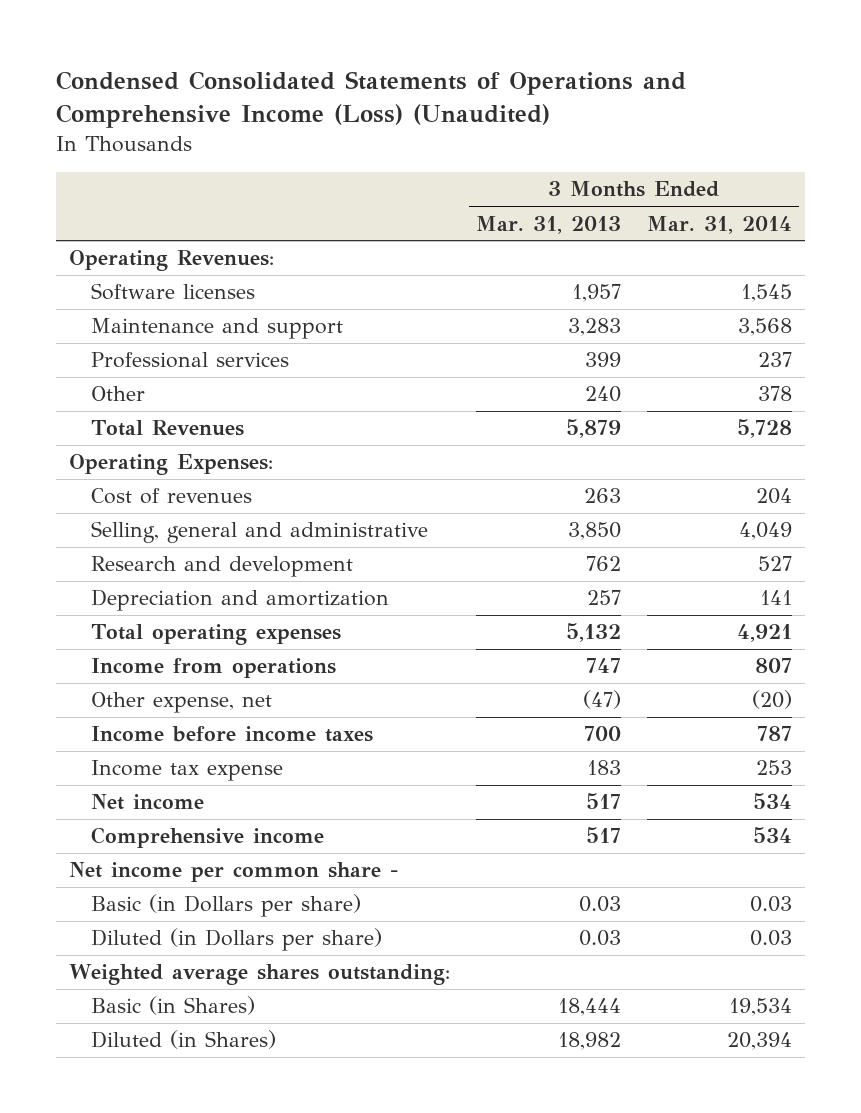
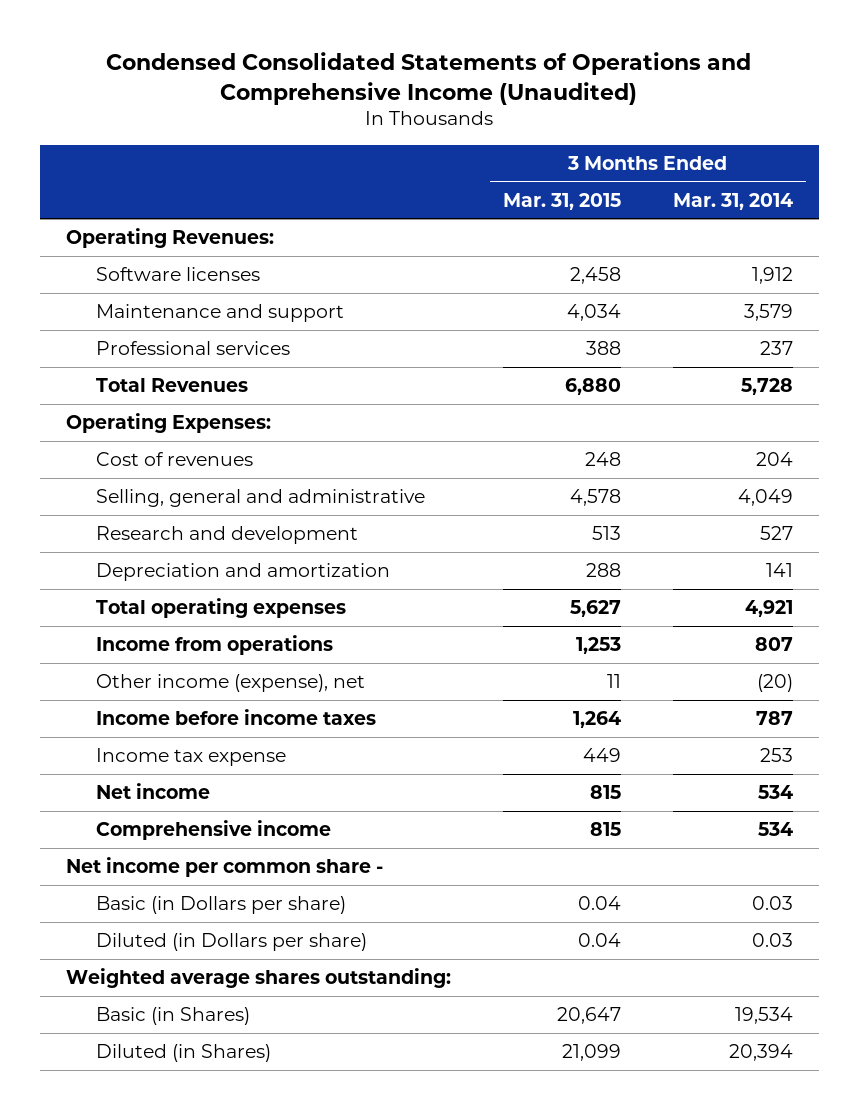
- Condensed Consolidated Statements of Operations and Comprehensive Income (Loss) (Unaudited)
+ Condensed Consolidated Statements of Operations and Comprehensive Income (Unaudited)
- | 3 Months Ended Mar. 31, 2013 | 3 Months Ended Mar. 31, 2014
+ | 3 Months Ended Mar. 31, 2015 | 3 Months Ended Mar. 31, 2014
- Software licenses | 1,957 | 1,545
- Maintenance and support | 3,283 | 3,568
+ Software licenses | 2,458 | 1,912
+ Maintenance and support | 4,034 | 3,579
- Other | 240 | 378
- Other expense, net | (47) | (20)
+ Other income (expense), net | 11 | (20)

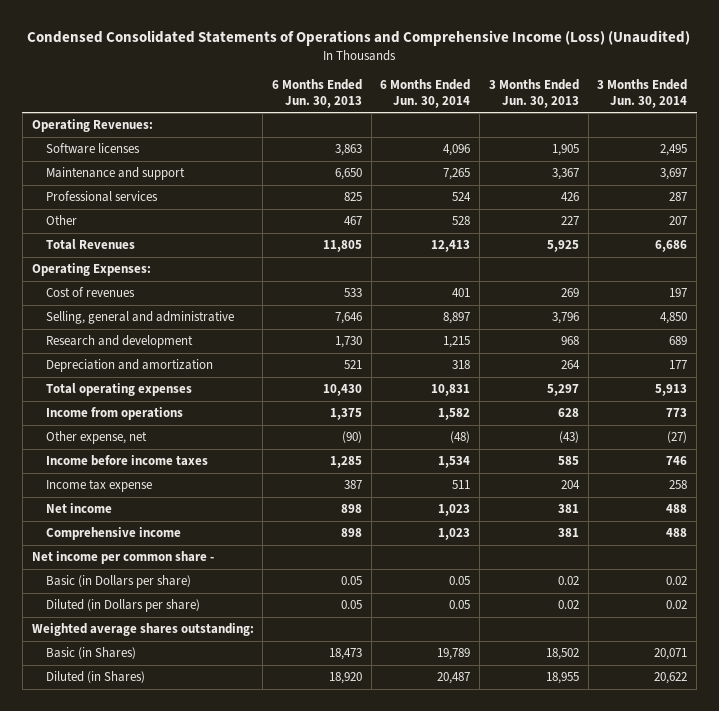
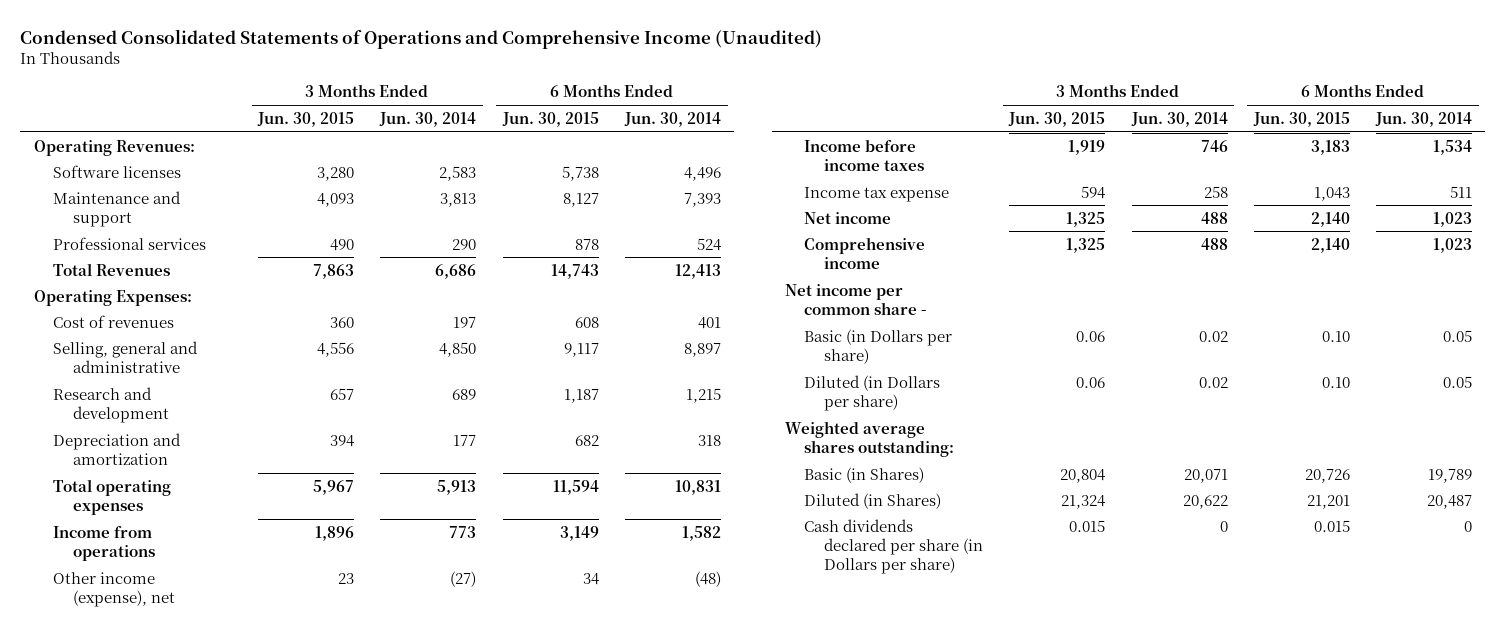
- Condensed Consolidated Statements of Operations and Comprehensive Income (Loss) (Unaudited)
+ Condensed Consolidated Statements of Operations and Comprehensive Income (Unaudited)
- | 6 Months Ended Jun. 30, 2013 | 6 Months Ended Jun. 30, 2014 | 3 Months Ended Jun. 30, 2013 | 3 Months Ended Jun. 30, 2014
+ | 3 Months Ended Jun. 30, 2015 | 3 Months Ended Jun. 30, 2014 | 6 Months Ended Jun. 30, 2015 | 6 Months Ended Jun. 30, 2014
- Software licenses | 3,863 | 4,096 | 1,905 | 2,495
- Maintenance and support | 6,650 | 7,265 | 3,367 | 3,697
- Professional services | 825 | 524 | 426 | 287
- Other | 467 | 528 | 227 | 207
+ Software licenses | 3,280 | 2,583 | 5,738 | 4,496
+ Maintenance and support | 4,093 | 3,813 | 8,127 | 7,393
+ Professional services | 490 | 290 | 878 | 524
- Other expense, net | (90) | (48) | (43) | (27)
+ Other income (expense), net | 23 | (27) | 34 | (48)
+ Cash dividends declared per share (in Dollars per share) | 0.015 | 0 | 0.015 | 0

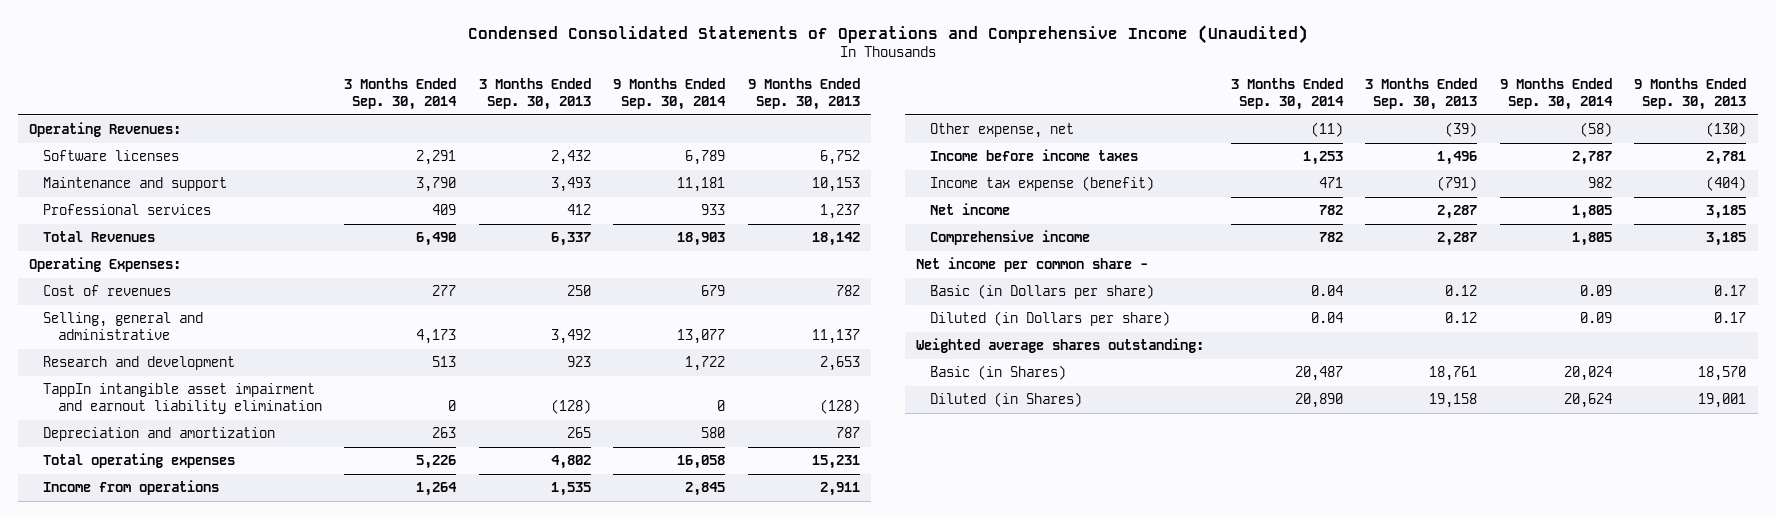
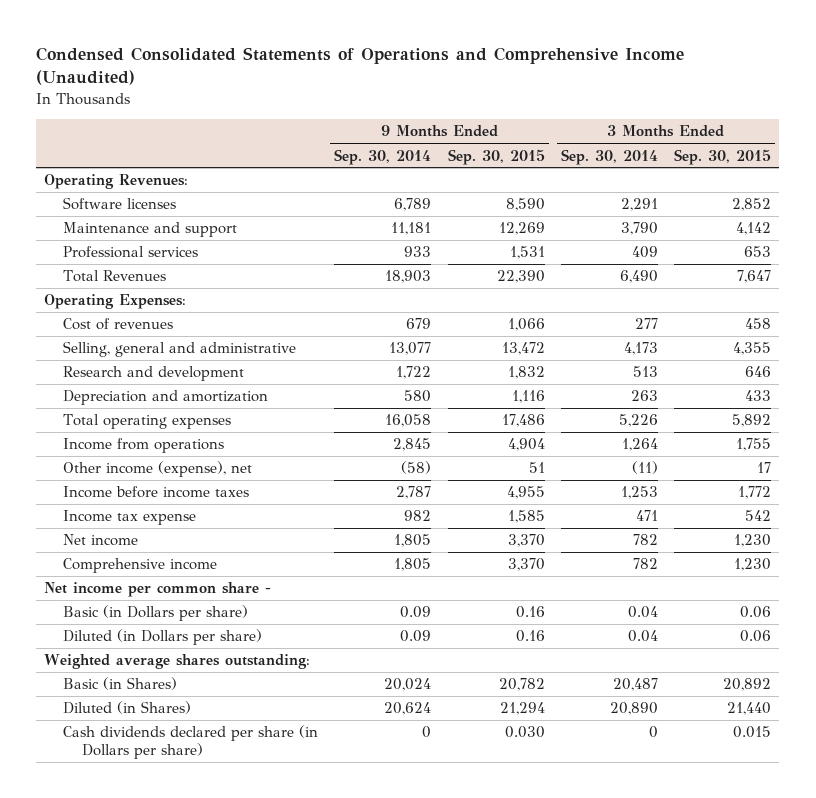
- | 3 Months Ended Sep. 30, 2014 | 3 Months Ended Sep. 30, 2013 | 9 Months Ended Sep. 30, 2014 | 9 Months Ended Sep. 30, 2013
+ | 9 Months Ended Sep. 30, 2014 | 9 Months Ended Sep. 30, 2015 | 3 Months Ended Sep. 30, 2014 | 3 Months Ended Sep. 30, 2015
- TappIn intangible asset impairment and earnout liability elimination | 0 | (128) | 0 | (128)
- Other expense, net | (11) | (39) | (58) | (130)
+ Other income (expense), net | (58) | 51 | (11) | 17
- Income tax expense (benefit) | 471 | (791) | 982 | (404)
+ Income tax expense | 982 | 1,585 | 471 | 542
+ Cash dividends declared per share (in Dollars per share) | 0 | 0.030 | 0 | 0.015

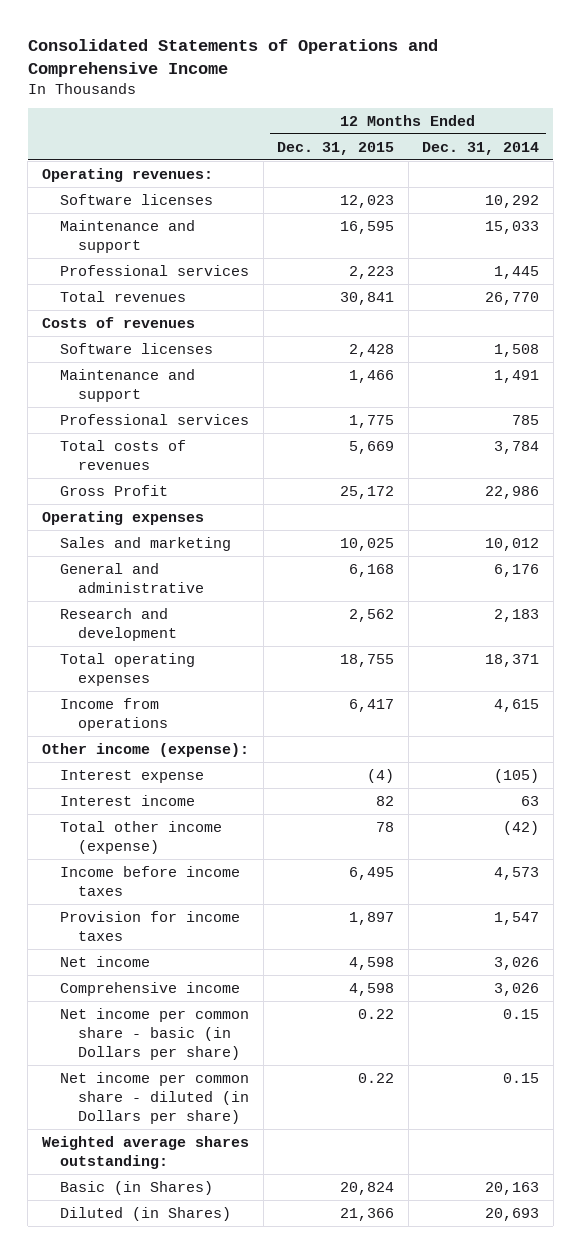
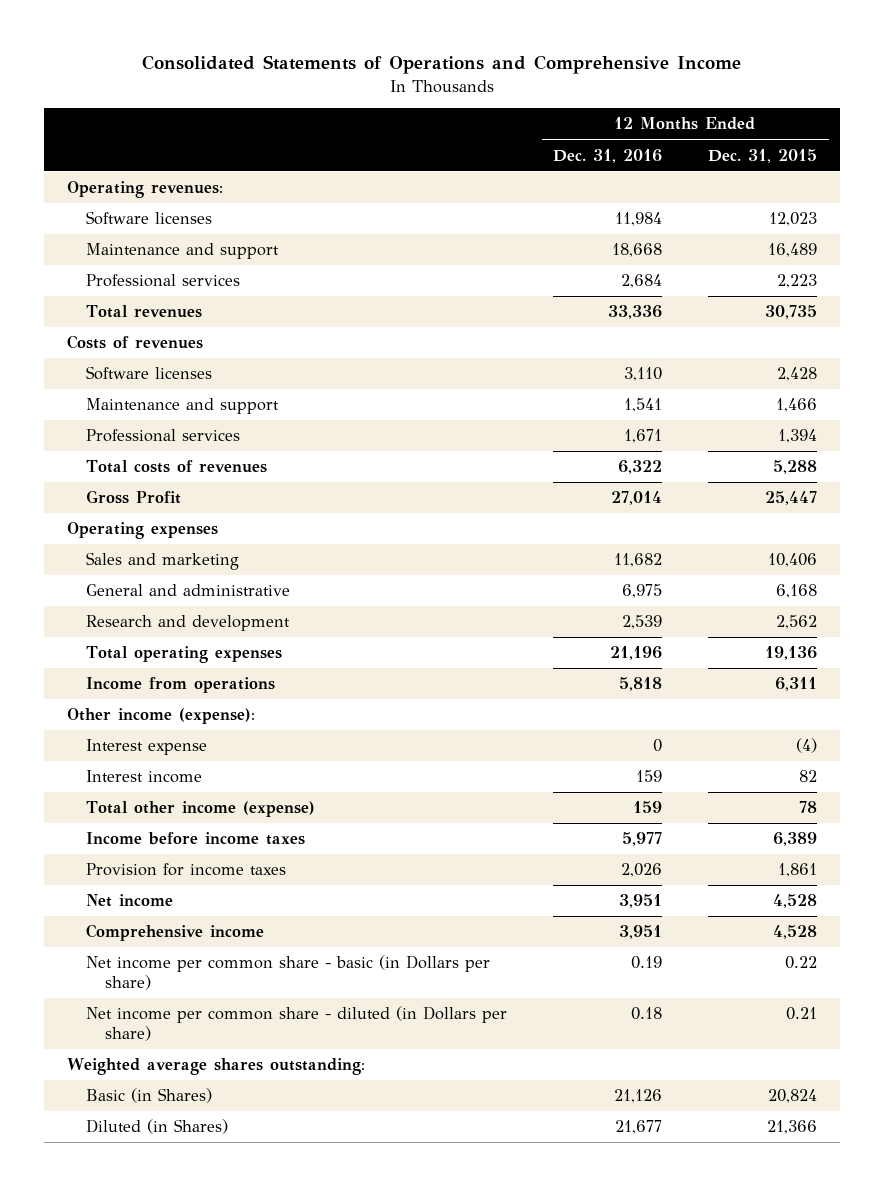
- | 12 Months Ended Dec. 31, 2015 | 12 Months Ended Dec. 31, 2014
+ | 12 Months Ended Dec. 31, 2016 | 12 Months Ended Dec. 31, 2015
- Maintenance and support | 16,595 | 15,033
+ Maintenance and support | 18,668 | 16,489
- Total revenues | 30,841 | 26,770
+ Total revenues | 33,336 | 30,735
- Professional services | 1,775 | 785
- Total costs of revenues | 5,669 | 3,784
- Gross Profit | 25,172 | 22,986
+ Professional services | 1,671 | 1,394
+ Total costs of revenues | 6,322 | 5,288
+ Gross Profit | 27,014 | 25,447
- Sales and marketing | 10,025 | 10,012
+ Sales and marketing | 11,682 | 10,406
- Total operating expenses | 18,755 | 18,371
- Income from operations | 6,417 | 4,615
+ Total operating expenses | 21,196 | 19,136
+ Income from operations | 5,818 | 6,311
- Income before income taxes | 6,495 | 4,573
- Provision for income taxes | 1,897 | 1,547
- Net income | 4,598 | 3,026
- Comprehensive income | 4,598 | 3,026
+ Income before income taxes | 5,977 | 6,389
+ Provision for income taxes | 2,026 | 1,861
+ Net income | 3,951 | 4,528
+ Comprehensive income | 3,951 | 4,528
- Net income per common share - diluted (in Dollars per share) | 0.22 | 0.15
+ Net income per common share - diluted (in Dollars per share) | 0.18 | 0.21

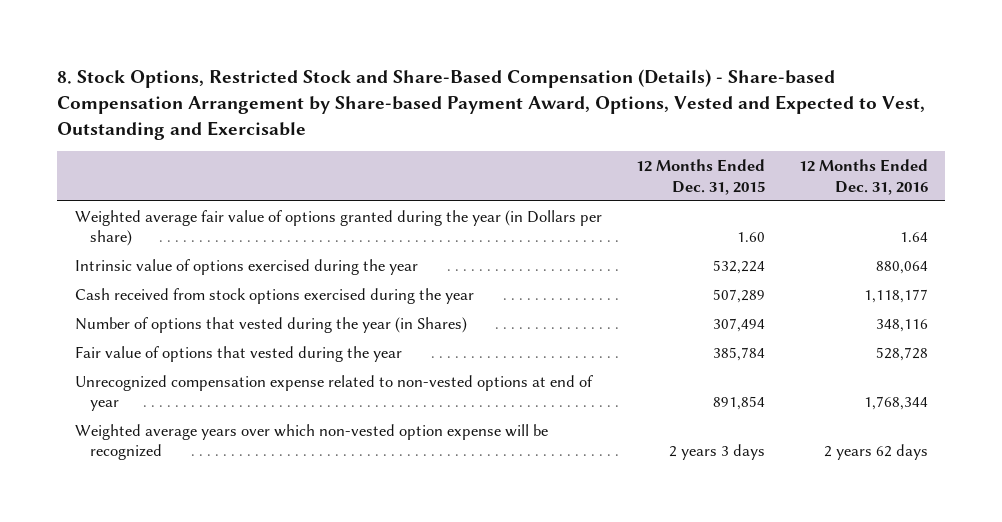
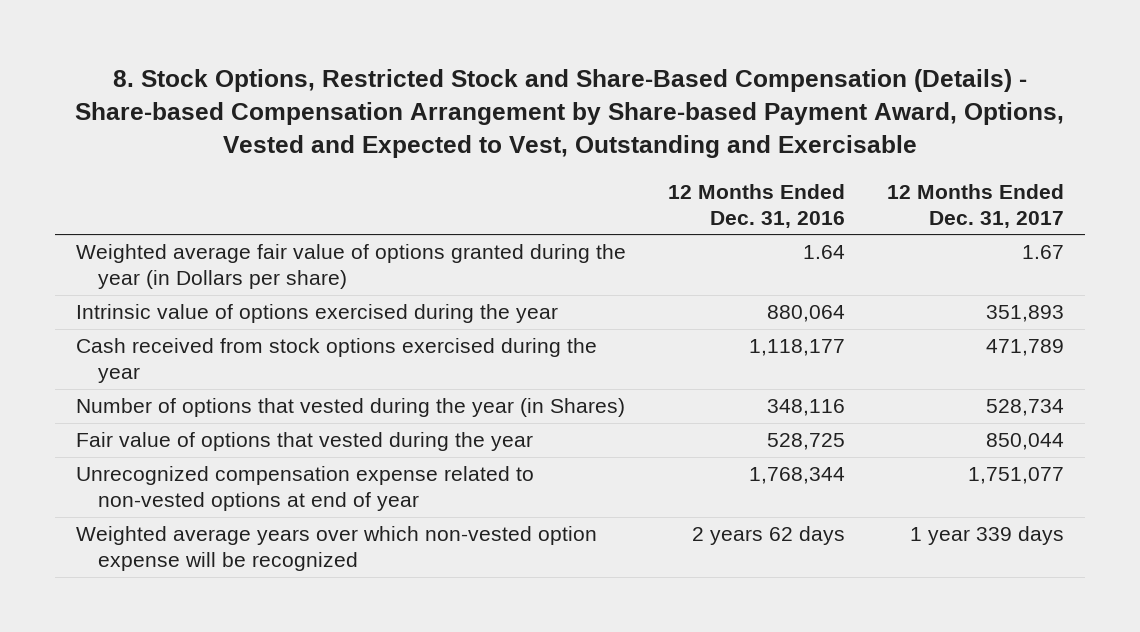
- | 12 Months Ended Dec. 31, 2015 | 12 Months Ended Dec. 31, 2016
+ | 12 Months Ended Dec. 31, 2016 | 12 Months Ended Dec. 31, 2017
- Fair value of options that vested during the year | 385,784 | 528,728
+ Fair value of options that vested during the year | 528,725 | 850,044

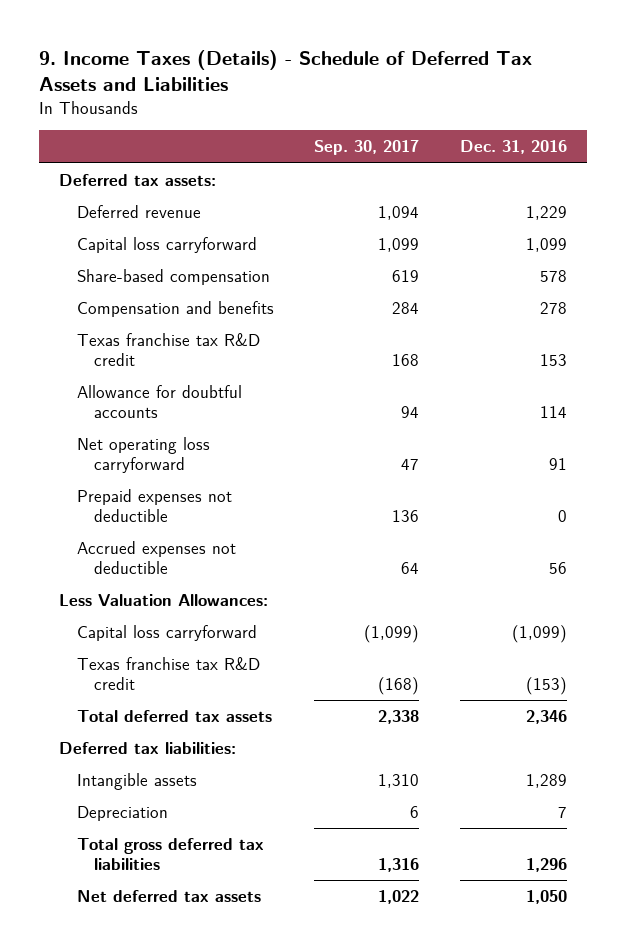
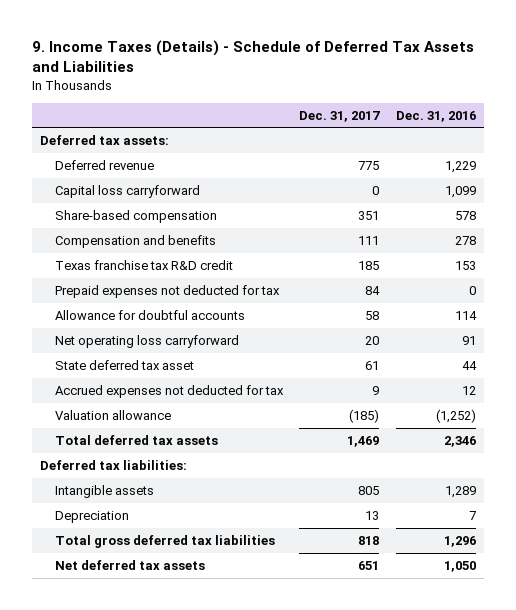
- | Sep. 30, 2017 | Dec. 31, 2016
+ | Dec. 31, 2017 | Dec. 31, 2016
+ Prepaid expenses not deducted for tax | 84 | 0
- Prepaid expenses not deductible | 136 | 0
- Accrued expenses not deductible | 64 | 56
- Less Valuation Allowances:
- Capital loss carryforward | (1,099) | (1,099)
- Texas franchise tax R&D credit | (168) | (153)
+ State deferred tax asset | 61 | 44
+ Accrued expenses not deducted for tax | 9 | 12
+ Valuation allowance | (185) | (1,252)

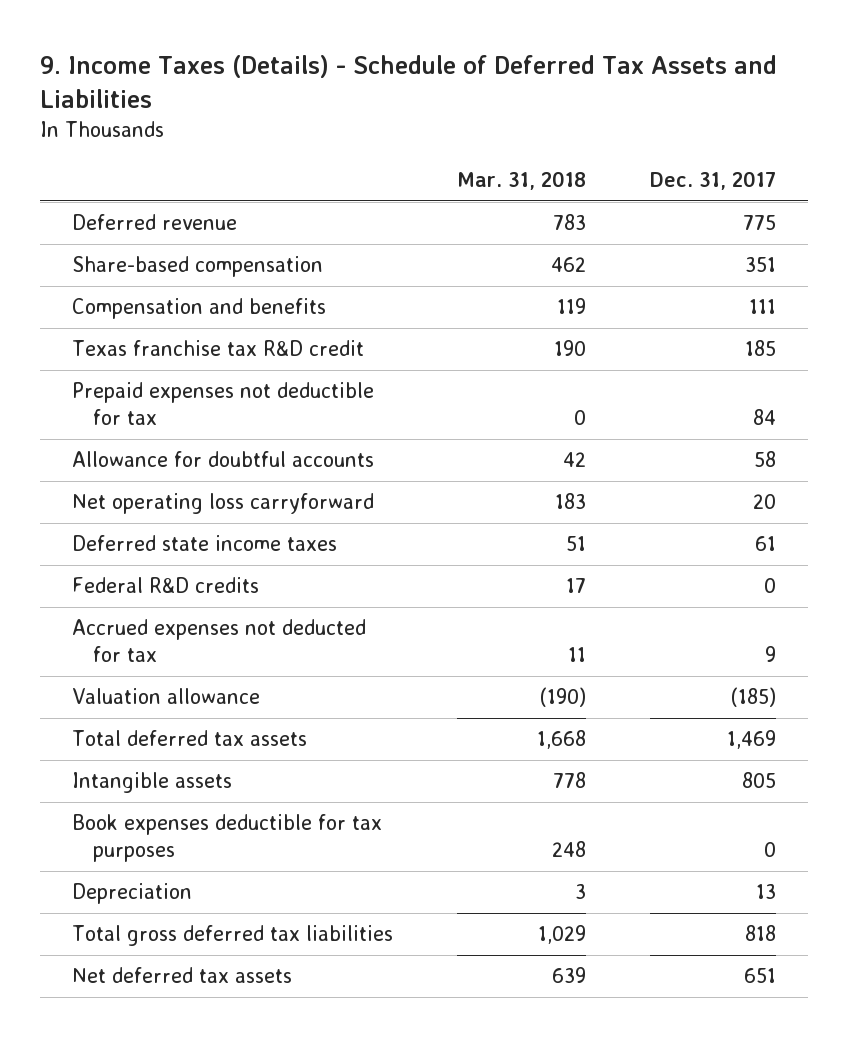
- | Dec. 31, 2017 | Dec. 31, 2016
+ | Mar. 31, 2018 | Dec. 31, 2017
- Deferred tax assets:
- Capital loss carryforward | 0 | 1,099
- Prepaid expenses not deducted for tax | 84 | 0
+ Prepaid expenses not deductible for tax | 0 | 84
- State deferred tax asset | 61 | 44
+ Deferred state income taxes | 51 | 61
+ Federal R&D credits | 17 | 0
- Deferred tax liabilities:
+ Book expenses deductible for tax purposes | 248 | 0

